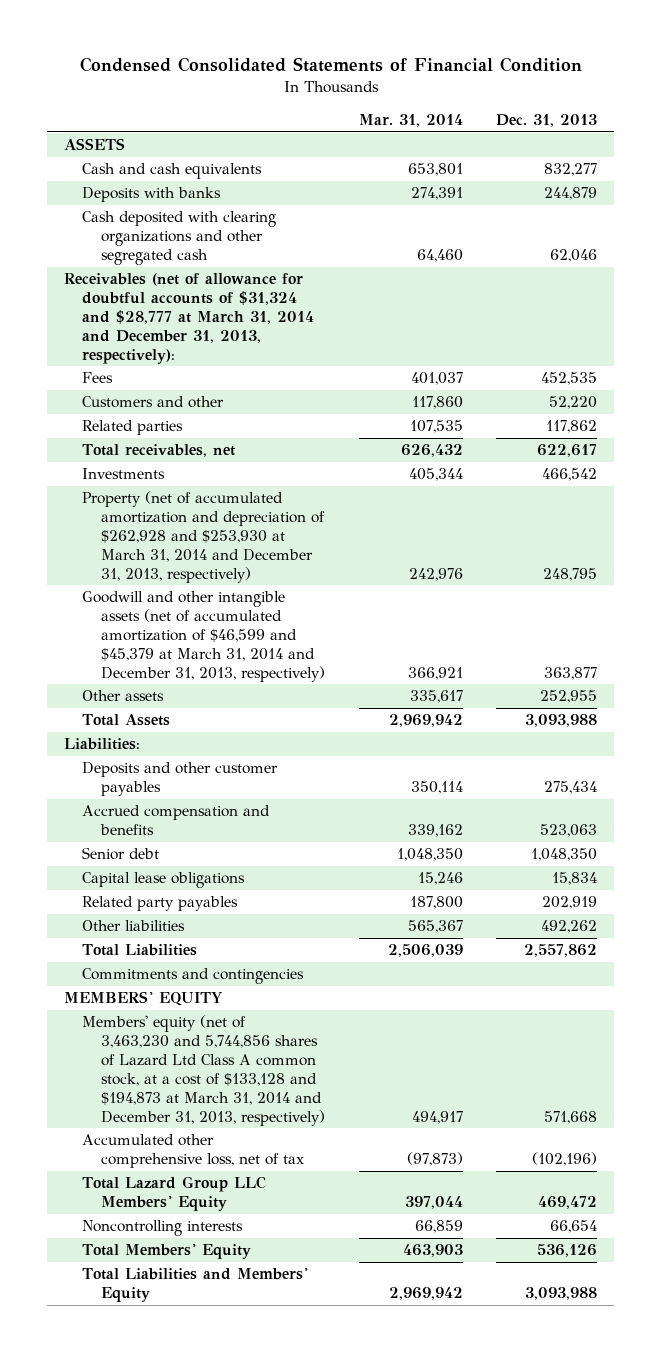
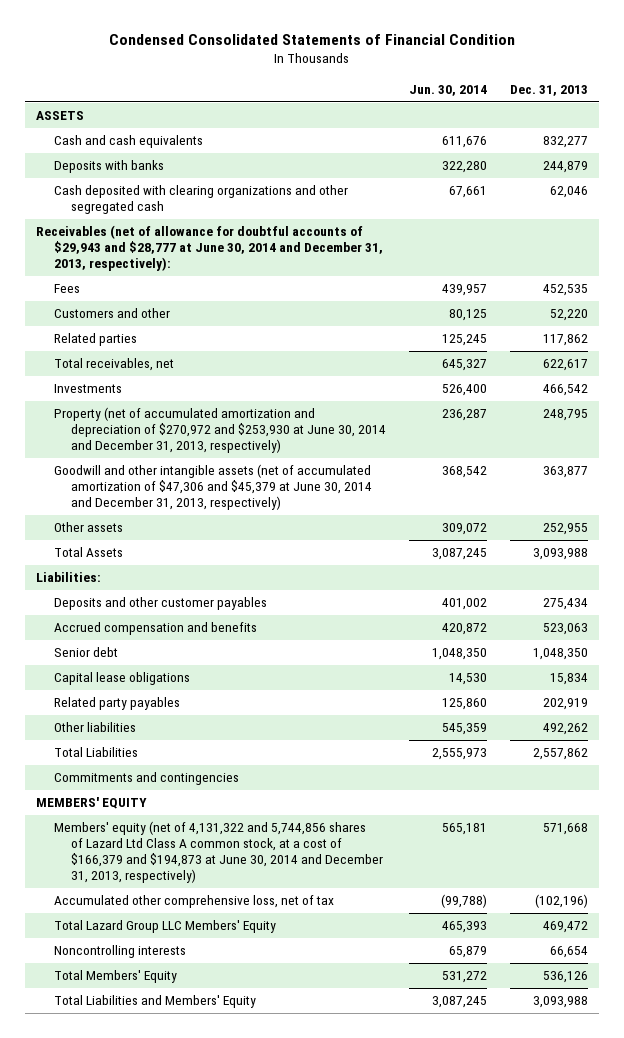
- | Mar. 31, 2014 | Dec. 31, 2013
+ | Jun. 30, 2014 | Dec. 31, 2013
- Receivables (net of allowance for doubtful accounts of $31,324 and $28,777 at March 31, 2014 and December 31, 2013, respectively):
+ Receivables (net of allowance for doubtful accounts of $29,943 and $28,777 at June 30, 2014 and December 31, 2013, respectively):
- Property (net of accumulated amortization and depreciation of $262,928 and $253,930 at March 31, 2014 and December 31, 2013, respectively) | 242,976 | 248,795
- Goodwill and other intangible assets (net of accumulated amortization of $46,599 and $45,379 at March 31, 2014 and December 31, 2013, respectively) | 366,921 | 363,877
+ Property (net of accumulated amortization and depreciation of $270,972 and $253,930 at June 30, 2014 and December 31, 2013, respectively) | 236,287 | 248,795
+ Goodwill and other intangible assets (net of accumulated amortization of $47,306 and $45,379 at June 30, 2014 and December 31, 2013, respectively) | 368,542 | 363,877
- Members' equity (net of 3,463,230 and 5,744,856 shares of Lazard Ltd Class A common stock, at a cost of $133,128 and $194,873 at March 31, 2014 and December 31, 2013, respectively) | 494,917 | 571,668
+ Members' equity (net of 4,131,322 and 5,744,856 shares of Lazard Ltd Class A common stock, at a cost of $166,379 and $194,873 at June 30, 2014 and December 31, 2013, respectively) | 565,181 | 571,668

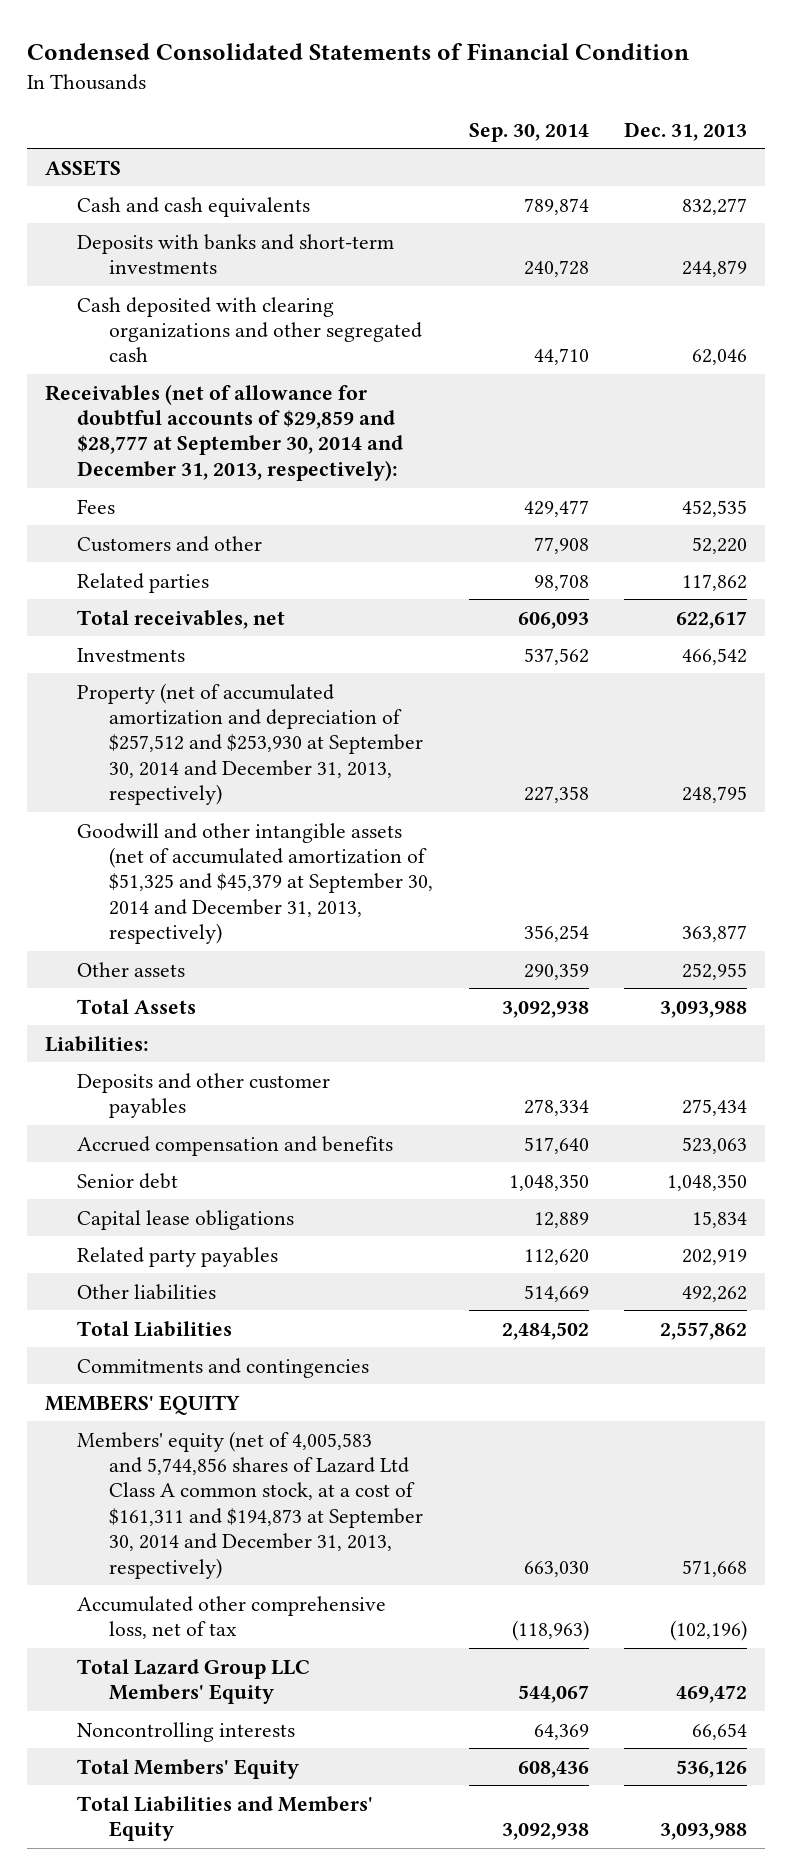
- | Jun. 30, 2014 | Dec. 31, 2013
+ | Sep. 30, 2014 | Dec. 31, 2013
- Deposits with banks | 322,280 | 244,879
+ Deposits with banks and short-term investments | 240,728 | 244,879
- Receivables (net of allowance for doubtful accounts of $29,943 and $28,777 at June 30, 2014 and December 31, 2013, respectively):
+ Receivables (net of allowance for doubtful accounts of $29,859 and $28,777 at September 30, 2014 and December 31, 2013, respectively):
- Property (net of accumulated amortization and depreciation of $270,972 and $253,930 at June 30, 2014 and December 31, 2013, respectively) | 236,287 | 248,795
- Goodwill and other intangible assets (net of accumulated amortization of $47,306 and $45,379 at June 30, 2014 and December 31, 2013, respectively) | 368,542 | 363,877
+ Property (net of accumulated amortization and depreciation of $257,512 and $253,930 at September 30, 2014 and December 31, 2013, respectively) | 227,358 | 248,795
+ Goodwill and other intangible assets (net of accumulated amortization of $51,325 and $45,379 at September 30, 2014 and December 31, 2013, respectively) | 356,254 | 363,877
- Members' equity (net of 4,131,322 and 5,744,856 shares of Lazard Ltd Class A common stock, at a cost of $166,379 and $194,873 at June 30, 2014 and December 31, 2013, respectively) | 565,181 | 571,668
+ Members' equity (net of 4,005,583 and 5,744,856 shares of Lazard Ltd Class A common stock, at a cost of $161,311 and $194,873 at September 30, 2014 and December 31, 2013, respectively) | 663,030 | 571,668

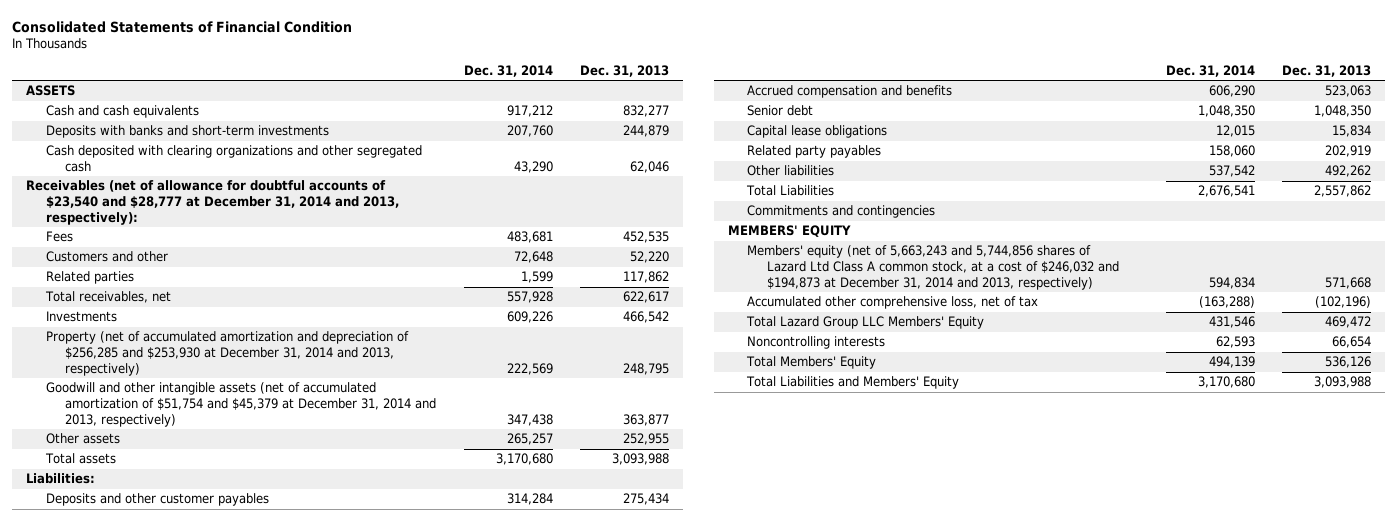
- Condensed Consolidated Statements of Financial Condition
+ Consolidated Statements of Financial Condition
- | Sep. 30, 2014 | Dec. 31, 2013
+ | Dec. 31, 2014 | Dec. 31, 2013
- Receivables (net of allowance for doubtful accounts of $29,859 and $28,777 at September 30, 2014 and December 31, 2013, respectively):
+ Receivables (net of allowance for doubtful accounts of $23,540 and $28,777 at December 31, 2014 and 2013, respectively):
- Property (net of accumulated amortization and depreciation of $257,512 and $253,930 at September 30, 2014 and December 31, 2013, respectively) | 227,358 | 248,795
- Goodwill and other intangible assets (net of accumulated amortization of $51,325 and $45,379 at September 30, 2014 and December 31, 2013, respectively) | 356,254 | 363,877
+ Property (net of accumulated amortization and depreciation of $256,285 and $253,930 at December 31, 2014 and 2013, respectively) | 222,569 | 248,795
+ Goodwill and other intangible assets (net of accumulated amortization of $51,754 and $45,379 at December 31, 2014 and 2013, respectively) | 347,438 | 363,877
- Total Assets | 3,092,938 | 3,093,988
+ Total assets | 3,170,680 | 3,093,988
- Members' equity (net of 4,005,583 and 5,744,856 shares of Lazard Ltd Class A common stock, at a cost of $161,311 and $194,873 at September 30, 2014 and December 31, 2013, respectively) | 663,030 | 571,668
+ Members' equity (net of 5,663,243 and 5,744,856 shares of Lazard Ltd Class A common stock, at a cost of $246,032 and $194,873 at December 31, 2014 and 2013, respectively) | 594,834 | 571,668

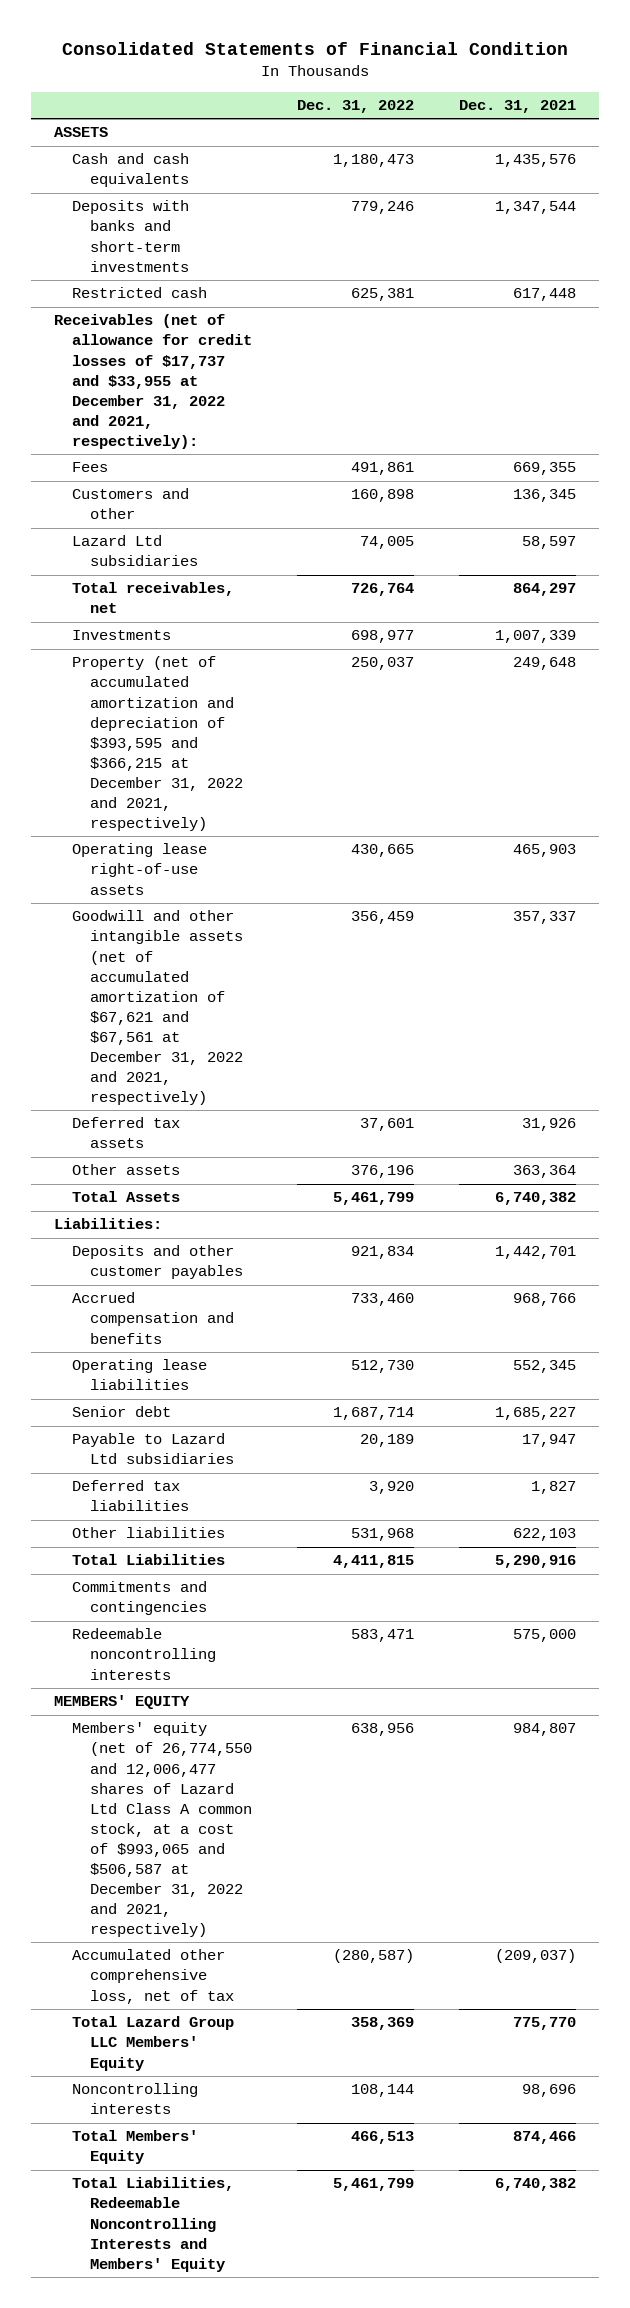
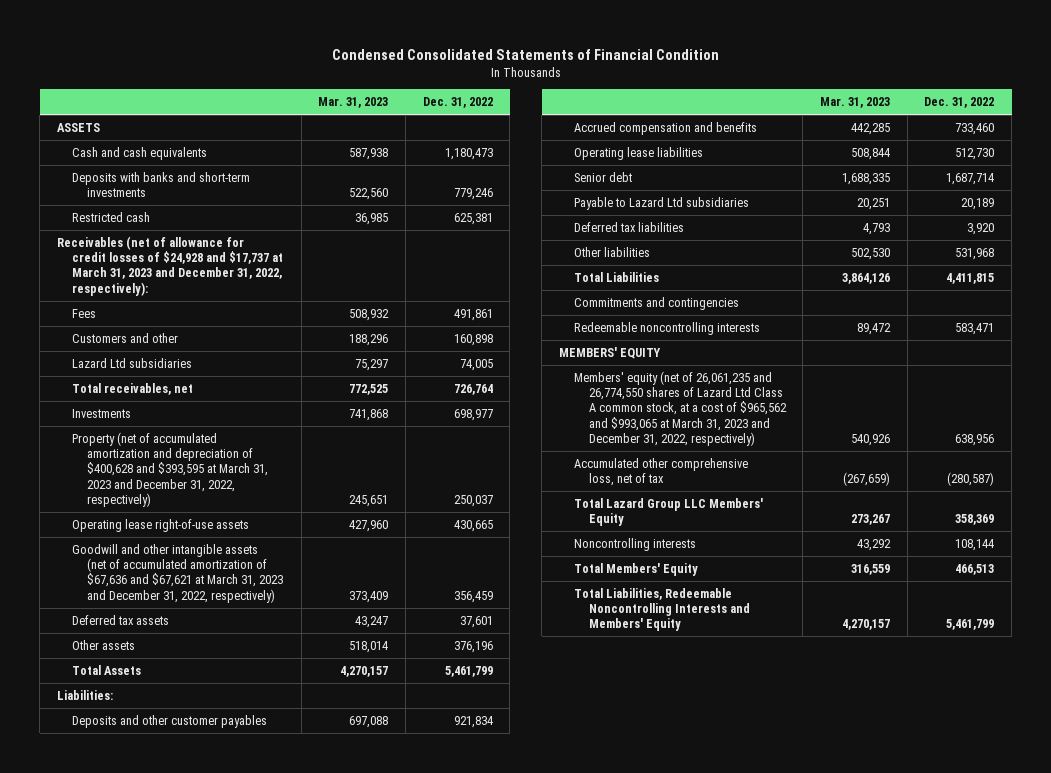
- Consolidated Statements of Financial Condition
+ Condensed Consolidated Statements of Financial Condition
- | Dec. 31, 2022 | Dec. 31, 2021
+ | Mar. 31, 2023 | Dec. 31, 2022
- Receivables (net of allowance for credit losses of $17,737 and $33,955 at December 31, 2022 and 2021, respectively):
+ Receivables (net of allowance for credit losses of $24,928 and $17,737 at March 31, 2023 and December 31, 2022, respectively):
- Property (net of accumulated amortization and depreciation of $393,595 and $366,215 at December 31, 2022 and 2021, respectively) | 250,037 | 249,648
+ Property (net of accumulated amortization and depreciation of $400,628 and $393,595 at March 31, 2023 and December 31, 2022, respectively) | 245,651 | 250,037
- Goodwill and other intangible assets (net of accumulated amortization of $67,621 and $67,561 at December 31, 2022 and 2021, respectively) | 356,459 | 357,337
+ Goodwill and other intangible assets (net of accumulated amortization of $67,636 and $67,621 at March 31, 2023 and December 31, 2022, respectively) | 373,409 | 356,459
- Members' equity (net of 26,774,550 and 12,006,477 shares of Lazard Ltd Class A common stock, at a cost of $993,065 and $506,587 at December 31, 2022 and 2021, respectively) | 638,956 | 984,807
+ Members' equity (net of 26,061,235 and 26,774,550 shares of Lazard Ltd Class A common stock, at a cost of $965,562 and $993,065 at March 31, 2023 and December 31, 2022, respectively) | 540,926 | 638,956

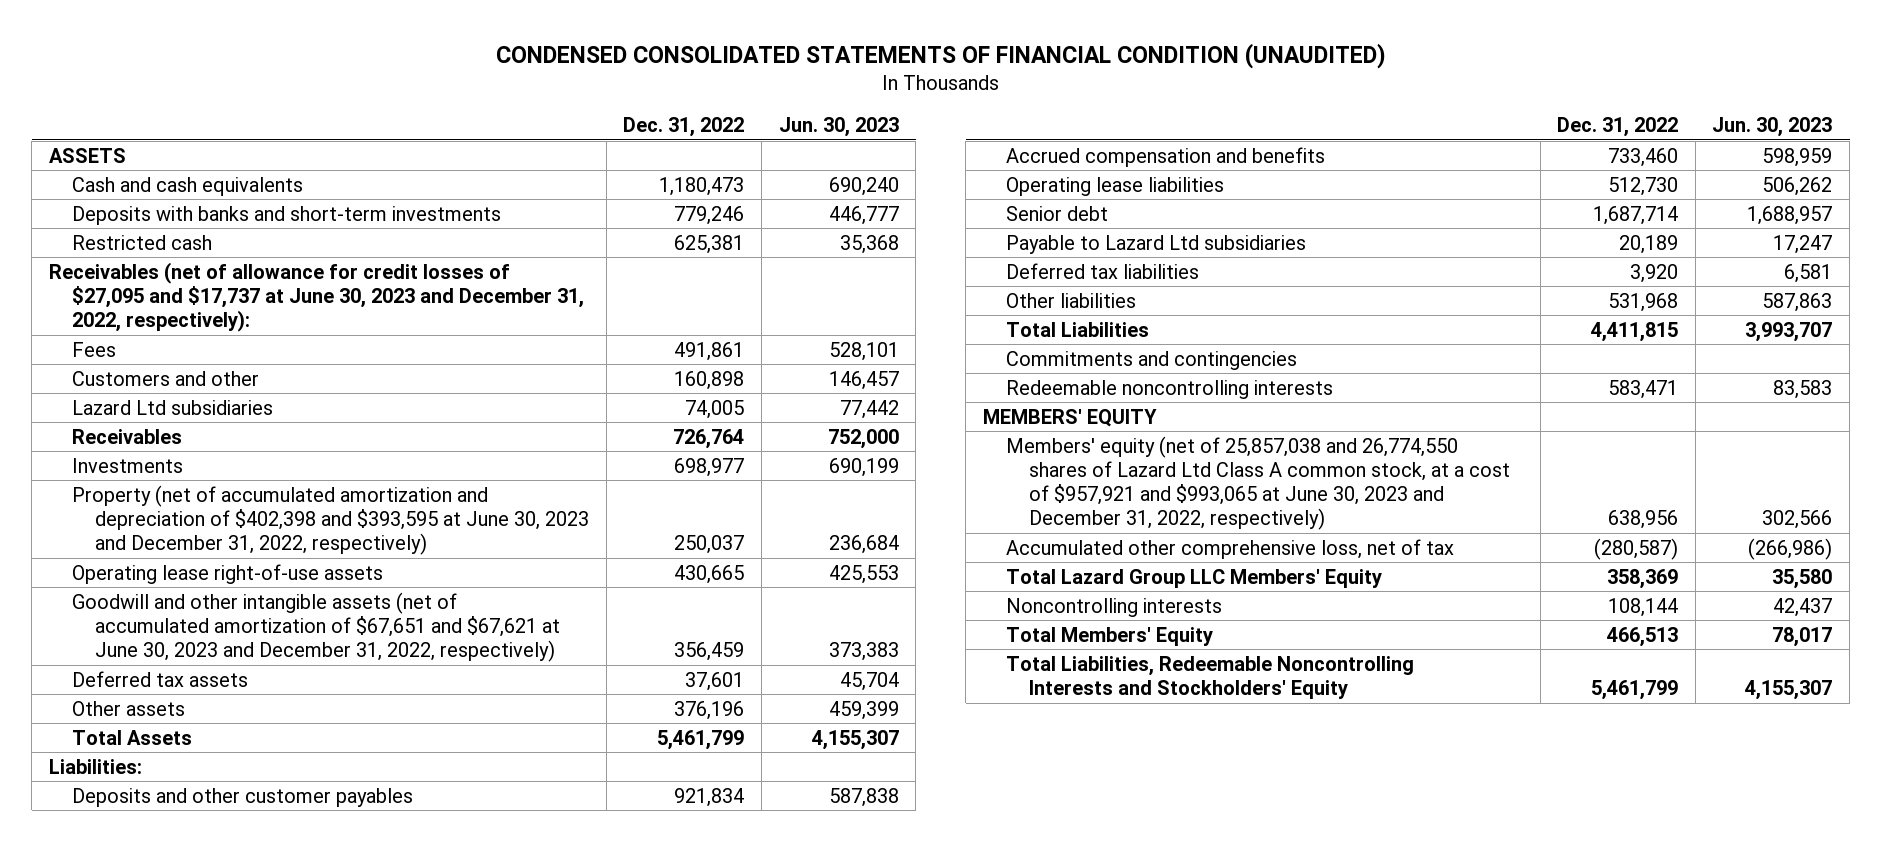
- Condensed Consolidated Statements of Financial Condition
+ CONDENSED CONSOLIDATED STATEMENTS OF FINANCIAL CONDITION (UNAUDITED)
- | Mar. 31, 2023 | Dec. 31, 2022
+ | Dec. 31, 2022 | Jun. 30, 2023
- Receivables (net of allowance for credit losses of $24,928 and $17,737 at March 31, 2023 and December 31, 2022, respectively):
+ Receivables (net of allowance for credit losses of $27,095 and $17,737 at June 30, 2023 and December 31, 2022, respectively):
- Total receivables, net | 772,525 | 726,764
+ Receivables | 726,764 | 752,000
- Property (net of accumulated amortization and depreciation of $400,628 and $393,595 at March 31, 2023 and December 31, 2022, respectively) | 245,651 | 250,037
+ Property (net of accumulated amortization and depreciation of $402,398 and $393,595 at June 30, 2023 and December 31, 2022, respectively) | 250,037 | 236,684
- Goodwill and other intangible assets (net of accumulated amortization of $67,636 and $67,621 at March 31, 2023 and December 31, 2022, respectively) | 373,409 | 356,459
+ Goodwill and other intangible assets (net of accumulated amortization of $67,651 and $67,621 at June 30, 2023 and December 31, 2022, respectively) | 356,459 | 373,383
- Members' equity (net of 26,061,235 and 26,774,550 shares of Lazard Ltd Class A common stock, at a cost of $965,562 and $993,065 at March 31, 2023 and December 31, 2022, respectively) | 540,926 | 638,956
+ Members' equity (net of 25,857,038 and 26,774,550 shares of Lazard Ltd Class A common stock, at a cost of $957,921 and $993,065 at June 30, 2023 and December 31, 2022, respectively) | 638,956 | 302,566
- Total Liabilities, Redeemable Noncontrolling Interests and Members' Equity | 4,270,157 | 5,461,799
+ Total Liabilities, Redeemable Noncontrolling Interests and Stockholders' Equity | 5,461,799 | 4,155,307

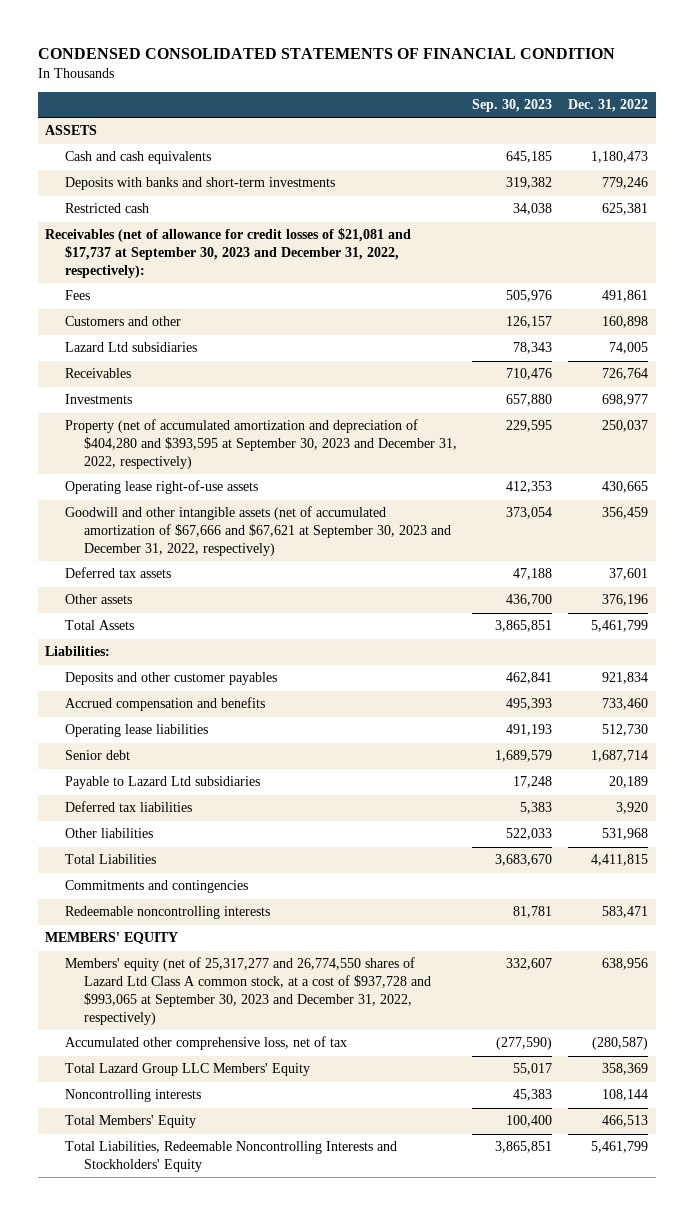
- CONDENSED CONSOLIDATED STATEMENTS OF FINANCIAL CONDITION (UNAUDITED)
+ CONDENSED CONSOLIDATED STATEMENTS OF FINANCIAL CONDITION
- | Dec. 31, 2022 | Jun. 30, 2023
+ | Sep. 30, 2023 | Dec. 31, 2022
- Receivables (net of allowance for credit losses of $27,095 and $17,737 at June 30, 2023 and December 31, 2022, respectively):
+ Receivables (net of allowance for credit losses of $21,081 and $17,737 at September 30, 2023 and December 31, 2022, respectively):
- Property (net of accumulated amortization and depreciation of $402,398 and $393,595 at June 30, 2023 and December 31, 2022, respectively) | 250,037 | 236,684
+ Property (net of accumulated amortization and depreciation of $404,280 and $393,595 at September 30, 2023 and December 31, 2022, respectively) | 229,595 | 250,037
- Goodwill and other intangible assets (net of accumulated amortization of $67,651 and $67,621 at June 30, 2023 and December 31, 2022, respectively) | 356,459 | 373,383
+ Goodwill and other intangible assets (net of accumulated amortization of $67,666 and $67,621 at September 30, 2023 and December 31, 2022, respectively) | 373,054 | 356,459
- Members' equity (net of 25,857,038 and 26,774,550 shares of Lazard Ltd Class A common stock, at a cost of $957,921 and $993,065 at June 30, 2023 and December 31, 2022, respectively) | 638,956 | 302,566
+ Members' equity (net of 25,317,277 and 26,774,550 shares of Lazard Ltd Class A common stock, at a cost of $937,728 and $993,065 at September 30, 2023 and December 31, 2022, respectively) | 332,607 | 638,956

